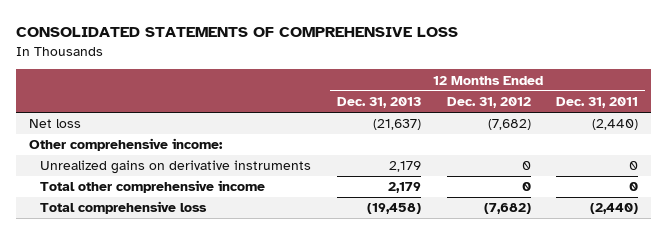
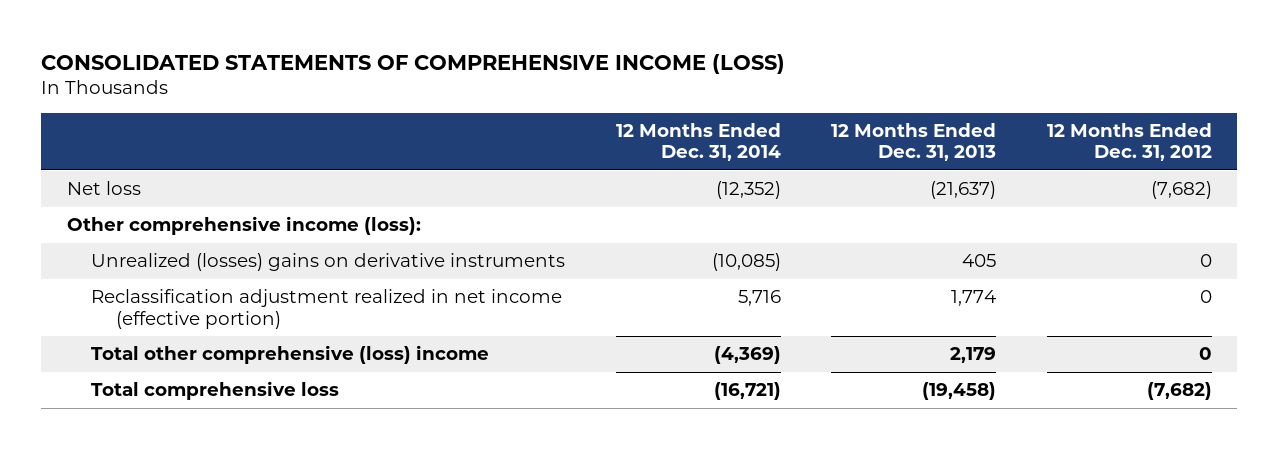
- CONSOLIDATED STATEMENTS OF COMPREHENSIVE LOSS
+ CONSOLIDATED STATEMENTS OF COMPREHENSIVE INCOME (LOSS)
- | 12 Months Ended Dec. 31, 2013 | 12 Months Ended Dec. 31, 2012 | 12 Months Ended Dec. 31, 2011
+ | 12 Months Ended Dec. 31, 2014 | 12 Months Ended Dec. 31, 2013 | 12 Months Ended Dec. 31, 2012
- Other comprehensive income:
- Unrealized gains on derivative instruments | 2,179 | 0 | 0
- Total other comprehensive income | 2,179 | 0 | 0
+ Other comprehensive income (loss):
+ Unrealized (losses) gains on derivative instruments | (10,085) | 405 | 0
+ Reclassification adjustment realized in net income (effective portion) | 5,716 | 1,774 | 0
+ Total other comprehensive (loss) income | (4,369) | 2,179 | 0

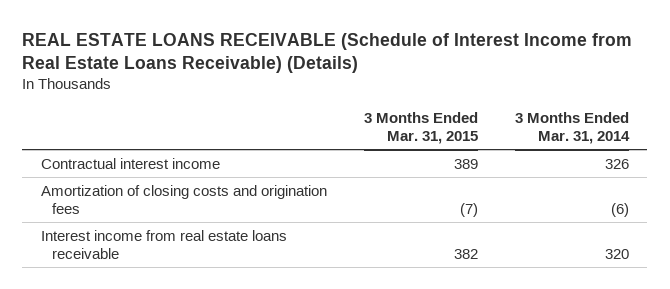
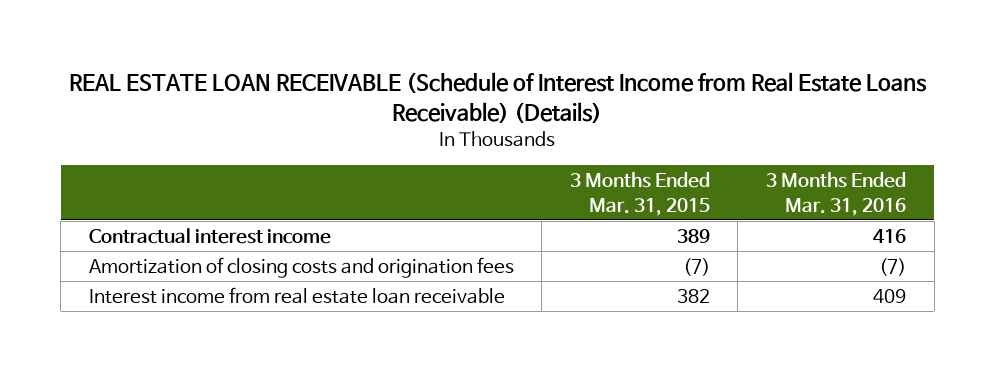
- REAL ESTATE LOANS RECEIVABLE (Schedule of Interest Income from Real Estate Loans Receivable) (Details)
+ REAL ESTATE LOAN RECEIVABLE (Schedule of Interest Income from Real Estate Loans Receivable) (Details)
- | 3 Months Ended Mar. 31, 2015 | 3 Months Ended Mar. 31, 2014
+ | 3 Months Ended Mar. 31, 2015 | 3 Months Ended Mar. 31, 2016
- Interest income from real estate loans receivable | 382 | 320
+ Interest income from real estate loan receivable | 382 | 409

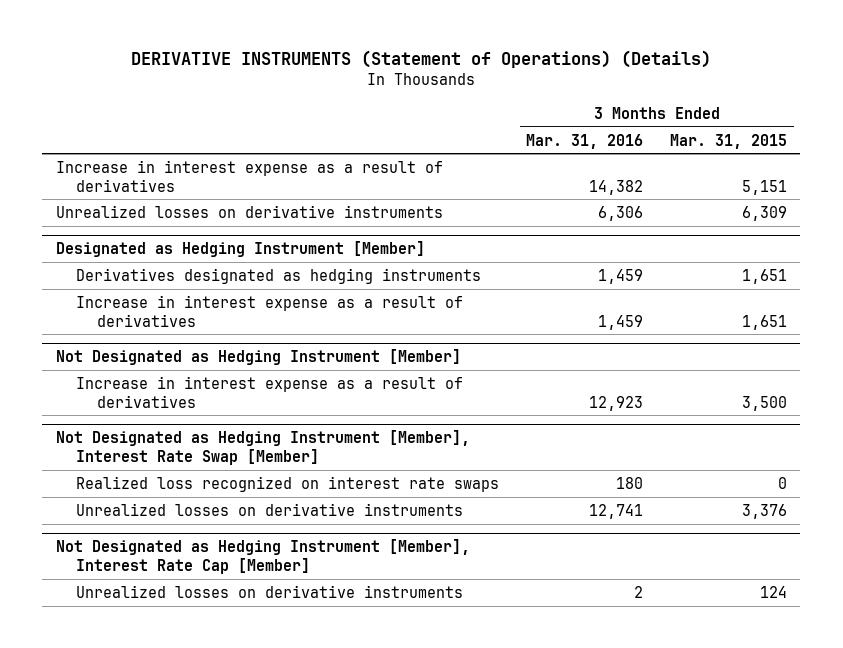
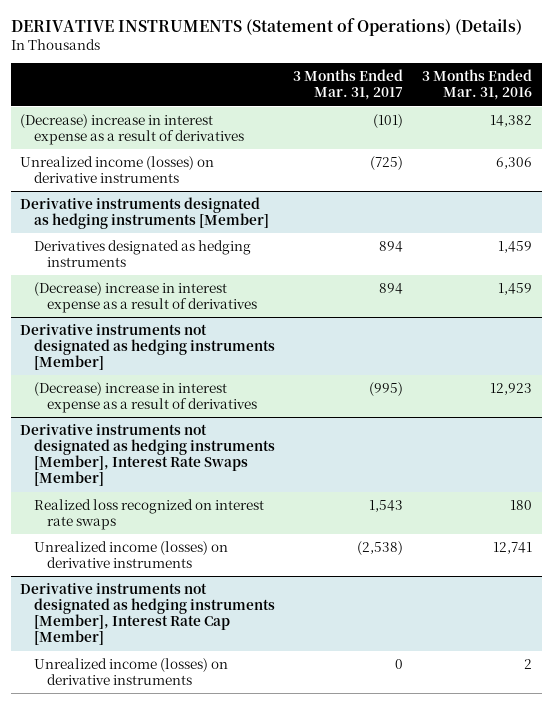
- | 3 Months Ended Mar. 31, 2016 | 3 Months Ended Mar. 31, 2015
+ | 3 Months Ended Mar. 31, 2017 | 3 Months Ended Mar. 31, 2016
- Increase in interest expense as a result of derivatives | 14,382 | 5,151
- Unrealized losses on derivative instruments | 6,306 | 6,309
- Designated as Hedging Instrument [Member]
+ (Decrease) increase in interest expense as a result of derivatives | (101) | 14,382
+ Unrealized income (losses) on derivative instruments | (725) | 6,306
+ Derivative instruments designated as hedging instruments [Member]
- Increase in interest expense as a result of derivatives | 1,459 | 1,651
- Not Designated as Hedging Instrument [Member]
- Increase in interest expense as a result of derivatives | 12,923 | 3,500
- Not Designated as Hedging Instrument [Member], Interest Rate Swap [Member]
+ (Decrease) increase in interest expense as a result of derivatives | 894 | 1,459
+ Derivative instruments not designated as hedging instruments [Member]
+ (Decrease) increase in interest expense as a result of derivatives | (995) | 12,923
+ Derivative instruments not designated as hedging instruments [Member], Interest Rate Swaps [Member]
- Unrealized losses on derivative instruments | 12,741 | 3,376
- Not Designated as Hedging Instrument [Member], Interest Rate Cap [Member]
- Unrealized losses on derivative instruments | 2 | 124
+ Unrealized income (losses) on derivative instruments | (2,538) | 12,741
+ Derivative instruments not designated as hedging instruments [Member], Interest Rate Cap [Member]
+ Unrealized income (losses) on derivative instruments | 0 | 2

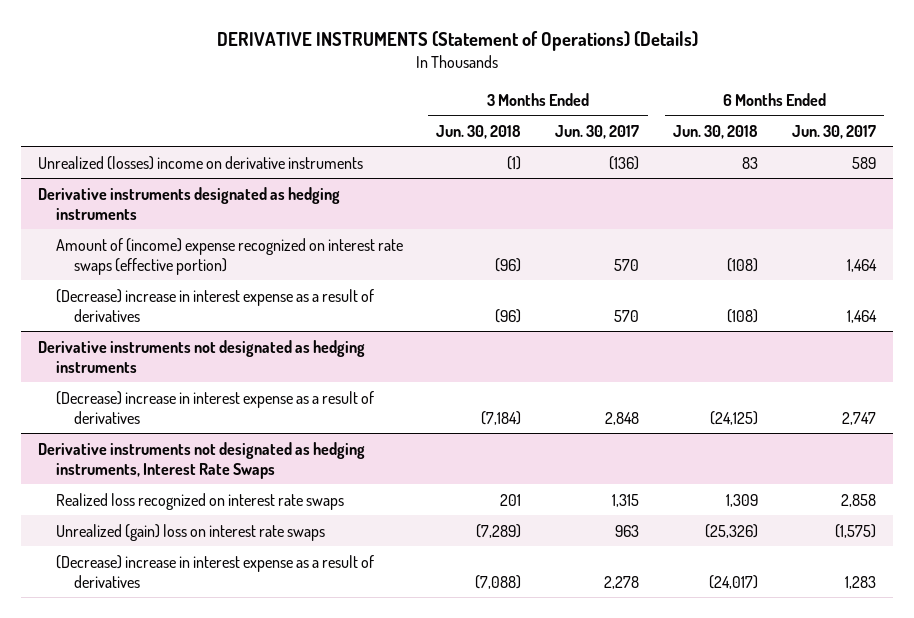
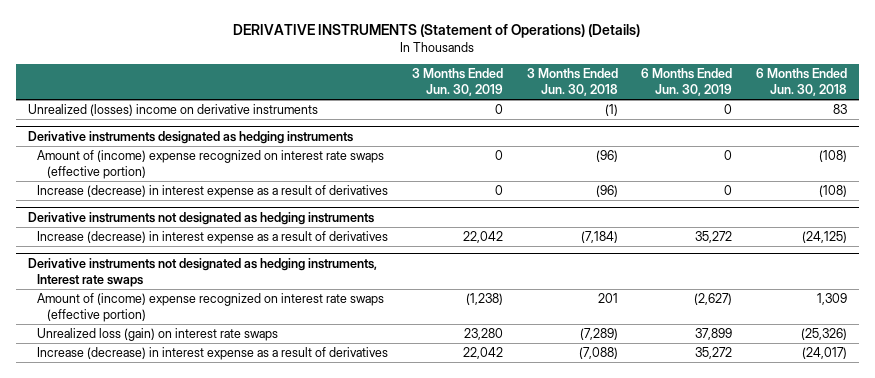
- | 3 Months Ended Jun. 30, 2018 | 3 Months Ended Jun. 30, 2017 | 6 Months Ended Jun. 30, 2018 | 6 Months Ended Jun. 30, 2017
+ | 3 Months Ended Jun. 30, 2019 | 3 Months Ended Jun. 30, 2018 | 6 Months Ended Jun. 30, 2019 | 6 Months Ended Jun. 30, 2018
@ Derivative instruments designated as hedging instruments
- (Decrease) increase in interest expense as a result of derivatives | (96) | 570 | (108) | 1,464
+ Increase (decrease) in interest expense as a result of derivatives | 0 | (96) | 0 | (108)
@ Derivative instruments not designated as hedging instruments
- (Decrease) increase in interest expense as a result of derivatives | (7,184) | 2,848 | (24,125) | 2,747
- Derivative instruments not designated as hedging instruments, Interest Rate Swaps
- Realized loss recognized on interest rate swaps | 201 | 1,315 | 1,309 | 2,858
- Unrealized (gain) loss on interest rate swaps | (7,289) | 963 | (25,326) | (1,575)
- (Decrease) increase in interest expense as a result of derivatives | (7,088) | 2,278 | (24,017) | 1,283
@ Derivative instruments not designated as hedging instruments
+ Increase (decrease) in interest expense as a result of derivatives | 22,042 | (7,184) | 35,272 | (24,125)
+ Derivative instruments not designated as hedging instruments, Interest rate swaps
+ Amount of (income) expense recognized on interest rate swaps (effective portion) | (1,238) | 201 | (2,627) | 1,309
+ Unrealized loss (gain) on interest rate swaps | 23,280 | (7,289) | 37,899 | (25,326)
+ Increase (decrease) in interest expense as a result of derivatives | 22,042 | (7,088) | 35,272 | (24,017)

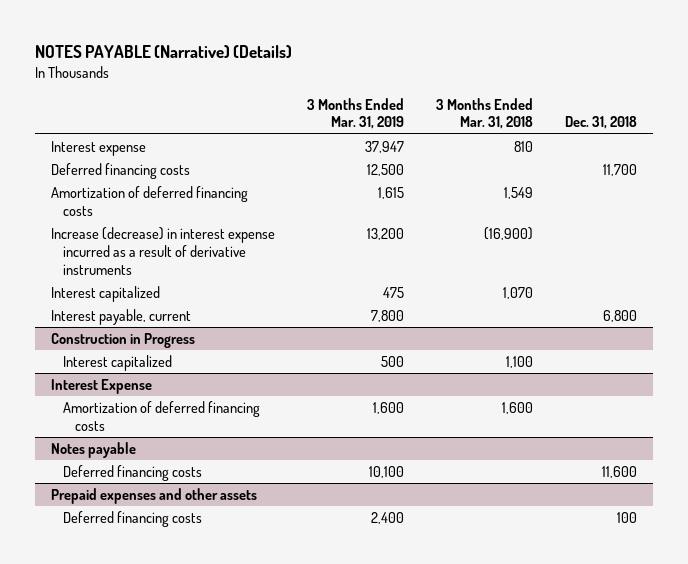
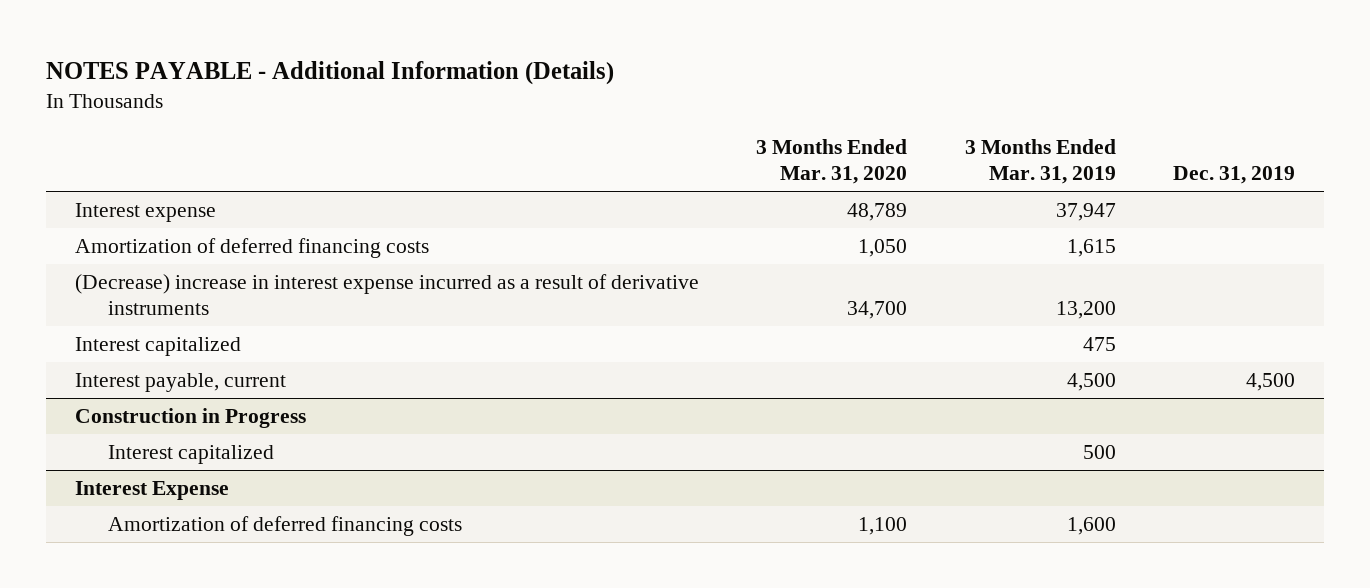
- NOTES PAYABLE (Narrative) (Details)
+ NOTES PAYABLE - Additional Information (Details)
- | 3 Months Ended Mar. 31, 2019 | 3 Months Ended Mar. 31, 2018 | Dec. 31, 2018
+ | 3 Months Ended Mar. 31, 2020 | 3 Months Ended Mar. 31, 2019 | Dec. 31, 2019
- Deferred financing costs | 12,500 | | 11,700
- Increase (decrease) in interest expense incurred as a result of derivative instruments | 13,200 | (16,900) |
+ (Decrease) increase in interest expense incurred as a result of derivative instruments | 34,700 | 13,200 |
- Interest payable, current | 7,800 | | 6,800
+ Interest payable, current | | 4,500 | 4,500
- Notes payable
- Deferred financing costs | 10,100 | | 11,600
- Prepaid expenses and other assets
- Deferred financing costs | 2,400 | | 100

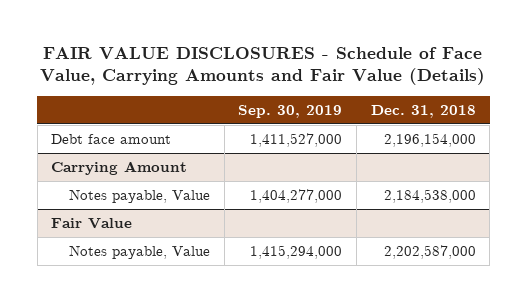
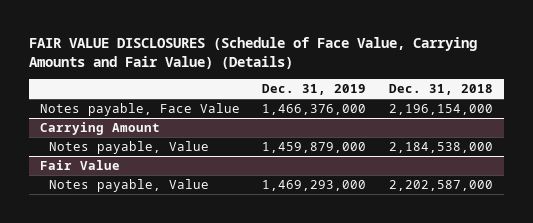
- FAIR VALUE DISCLOSURES - Schedule of Face Value, Carrying Amounts and Fair Value (Details)
+ FAIR VALUE DISCLOSURES (Schedule of Face Value, Carrying Amounts and Fair Value) (Details)
- | Sep. 30, 2019 | Dec. 31, 2018
+ | Dec. 31, 2019 | Dec. 31, 2018
- Debt face amount | 1,411,527,000 | 2,196,154,000
+ Notes payable, Face Value | 1,466,376,000 | 2,196,154,000

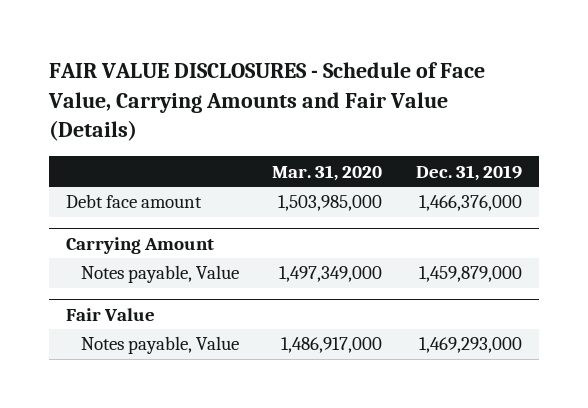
- FAIR VALUE DISCLOSURES (Schedule of Face Value, Carrying Amounts and Fair Value) (Details)
+ FAIR VALUE DISCLOSURES - Schedule of Face Value, Carrying Amounts and Fair Value (Details)
- | Dec. 31, 2019 | Dec. 31, 2018
+ | Mar. 31, 2020 | Dec. 31, 2019
- Notes payable, Face Value | 1,466,376,000 | 2,196,154,000
+ Debt face amount | 1,503,985,000 | 1,466,376,000

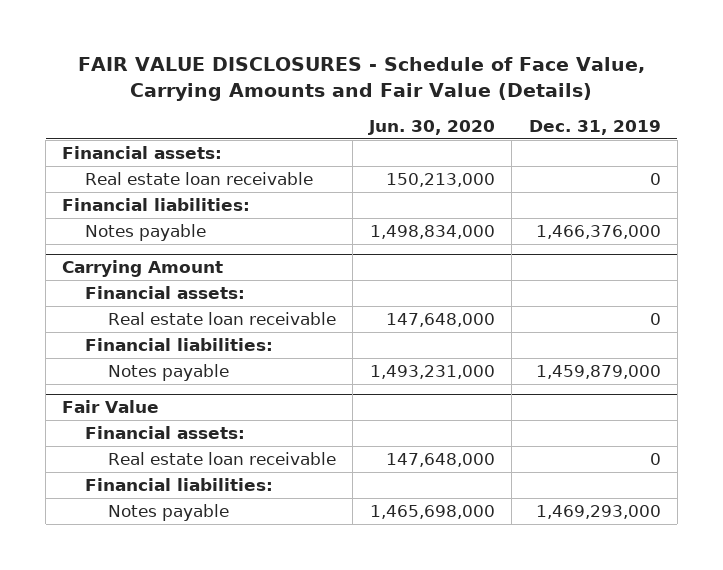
- | Mar. 31, 2020 | Dec. 31, 2019
+ | Jun. 30, 2020 | Dec. 31, 2019
- Debt face amount | 1,503,985,000 | 1,466,376,000
+ Financial assets:
+ Real estate loan receivable | 150,213,000 | 0
+ Financial liabilities:
+ Notes payable | 1,498,834,000 | 1,466,376,000
@ Carrying Amount
- Notes payable, Value | 1,497,349,000 | 1,459,879,000
+ Financial assets:
+ Real estate loan receivable | 147,648,000 | 0
+ Financial liabilities:
+ Notes payable | 1,493,231,000 | 1,459,879,000
@ Fair Value
- Notes payable, Value | 1,486,917,000 | 1,469,293,000
+ Financial assets:
+ Real estate loan receivable | 147,648,000 | 0
+ Financial liabilities:
+ Notes payable | 1,465,698,000 | 1,469,293,000

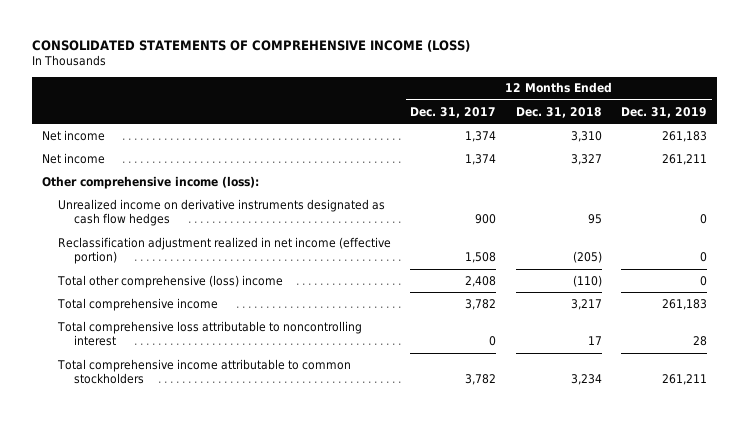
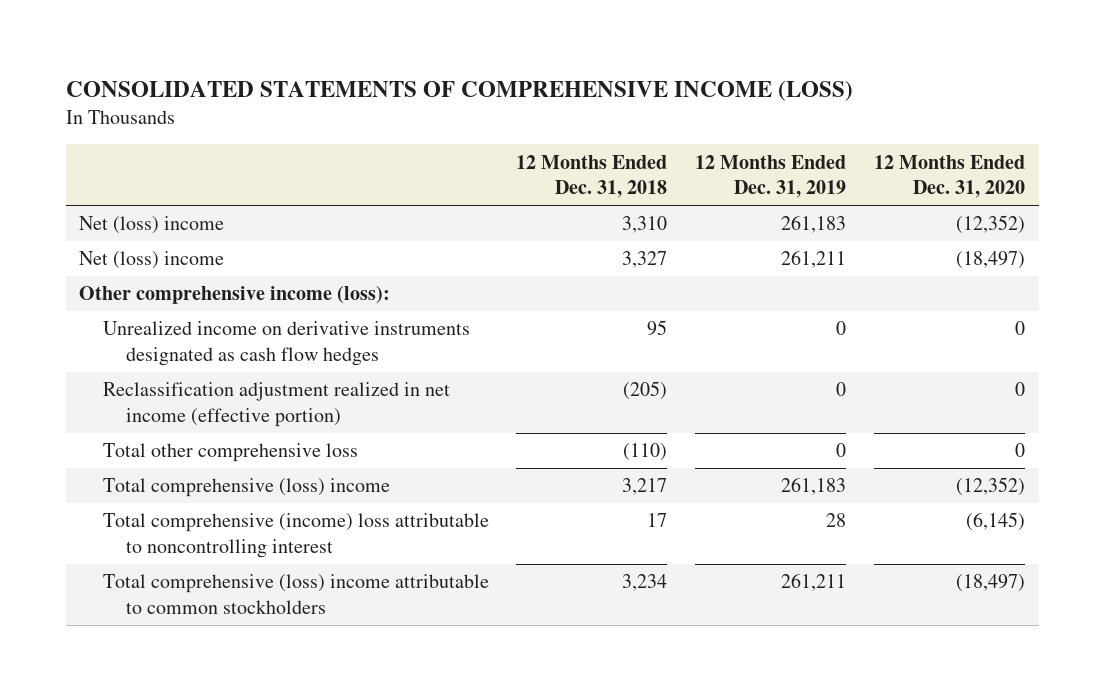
- | 12 Months Ended Dec. 31, 2017 | 12 Months Ended Dec. 31, 2018 | 12 Months Ended Dec. 31, 2019
+ | 12 Months Ended Dec. 31, 2018 | 12 Months Ended Dec. 31, 2019 | 12 Months Ended Dec. 31, 2020
- Net income | 1,374 | 3,310 | 261,183
- Net income | 1,374 | 3,327 | 261,211
+ Net (loss) income | 3,310 | 261,183 | (12,352)
+ Net (loss) income | 3,327 | 261,211 | (18,497)
- Total other comprehensive (loss) income | 2,408 | (110) | 0
- Total comprehensive income | 3,782 | 3,217 | 261,183
- Total comprehensive loss attributable to noncontrolling interest | 0 | 17 | 28
- Total comprehensive income attributable to common stockholders | 3,782 | 3,234 | 261,211
+ Total other comprehensive loss | (110) | 0 | 0
+ Total comprehensive (loss) income | 3,217 | 261,183 | (12,352)
+ Total comprehensive (income) loss attributable to noncontrolling interest | 17 | 28 | (6,145)
+ Total comprehensive (loss) income attributable to common stockholders | 3,234 | 261,211 | (18,497)

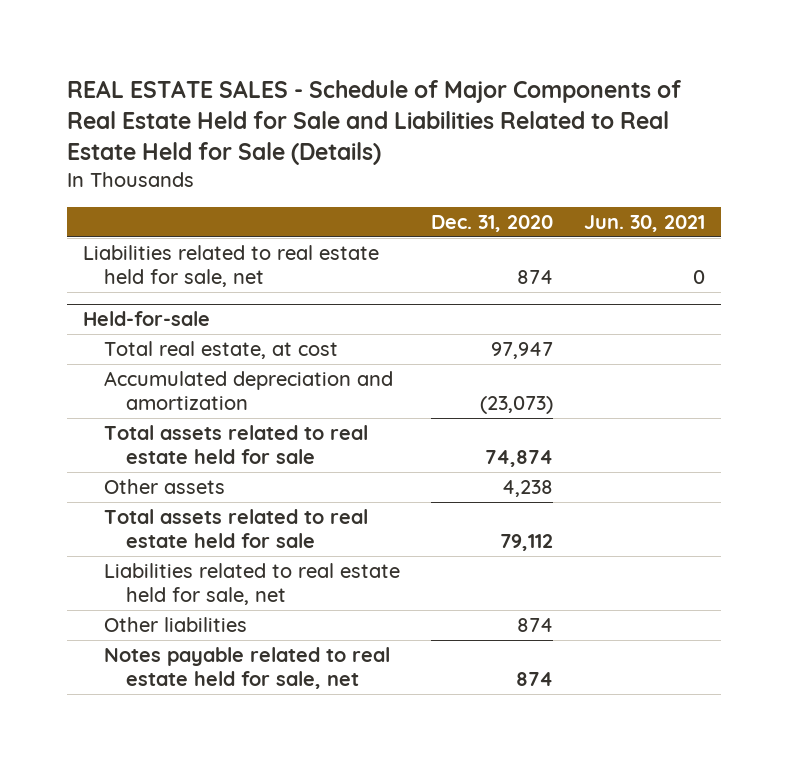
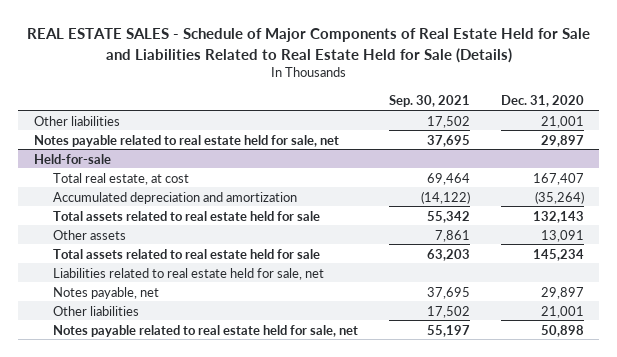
- | Dec. 31, 2020 | Jun. 30, 2021
+ | Sep. 30, 2021 | Dec. 31, 2020
- Liabilities related to real estate held for sale, net | 874 | 0
+ Other liabilities | 17,502 | 21,001
+ Notes payable related to real estate held for sale, net | 37,695 | 29,897
@ Held-for-sale
- Total real estate, at cost | 97,947 |
- Accumulated depreciation and amortization | (23,073) |
- Total assets related to real estate held for sale | 74,874 |
- Other assets | 4,238 |
- Total assets related to real estate held for sale | 79,112 |
+ Total real estate, at cost | 69,464 | 167,407
+ Accumulated depreciation and amortization | (14,122) | (35,264)
+ Total assets related to real estate held for sale | 55,342 | 132,143
+ Other assets | 7,861 | 13,091
+ Total assets related to real estate held for sale | 63,203 | 145,234
- Other liabilities | 874 |
- Notes payable related to real estate held for sale, net | 874 |
+ Notes payable, net | 37,695 | 29,897
+ Other liabilities | 17,502 | 21,001
+ Notes payable related to real estate held for sale, net | 55,197 | 50,898

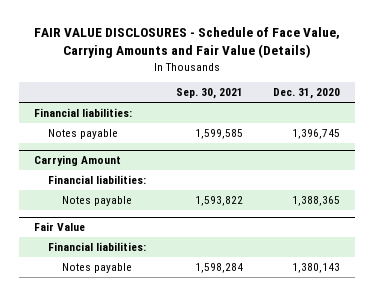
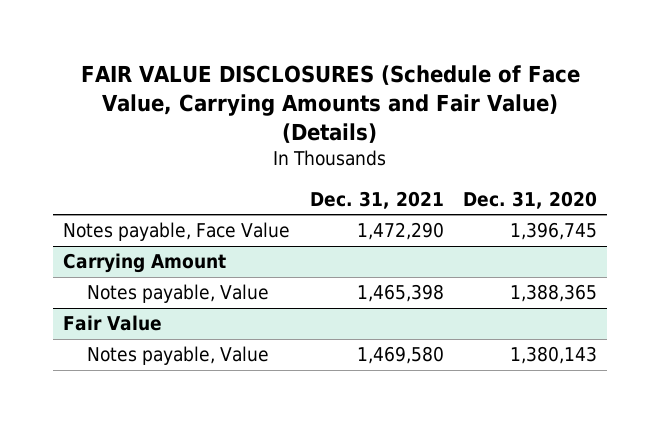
- FAIR VALUE DISCLOSURES - Schedule of Face Value, Carrying Amounts and Fair Value (Details)
+ FAIR VALUE DISCLOSURES (Schedule of Face Value, Carrying Amounts and Fair Value) (Details)
- | Sep. 30, 2021 | Dec. 31, 2020
+ | Dec. 31, 2021 | Dec. 31, 2020
- Financial liabilities:
- Notes payable | 1,599,585 | 1,396,745
+ Notes payable, Face Value | 1,472,290 | 1,396,745
@ Carrying Amount
- Financial liabilities:
- Notes payable | 1,593,822 | 1,388,365
+ Notes payable, Value | 1,465,398 | 1,388,365
@ Fair Value
- Financial liabilities:
- Notes payable | 1,598,284 | 1,380,143
+ Notes payable, Value | 1,469,580 | 1,380,143

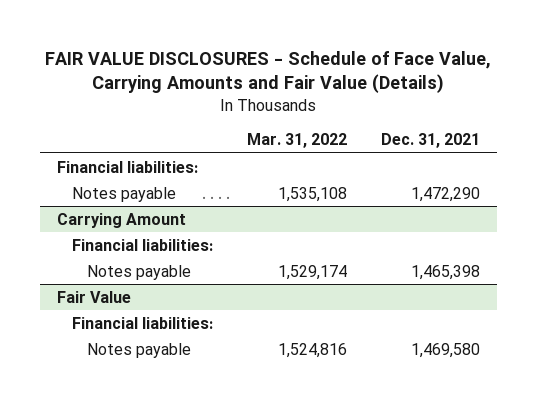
- FAIR VALUE DISCLOSURES (Schedule of Face Value, Carrying Amounts and Fair Value) (Details)
+ FAIR VALUE DISCLOSURES - Schedule of Face Value, Carrying Amounts and Fair Value (Details)
- | Dec. 31, 2021 | Dec. 31, 2020
+ | Mar. 31, 2022 | Dec. 31, 2021
- Notes payable, Face Value | 1,472,290 | 1,396,745
+ Financial liabilities:
+ Notes payable | 1,535,108 | 1,472,290
@ Carrying Amount
- Notes payable, Value | 1,465,398 | 1,388,365
+ Financial liabilities:
+ Notes payable | 1,529,174 | 1,465,398
@ Fair Value
- Notes payable, Value | 1,469,580 | 1,380,143
+ Financial liabilities:
+ Notes payable | 1,524,816 | 1,469,580

